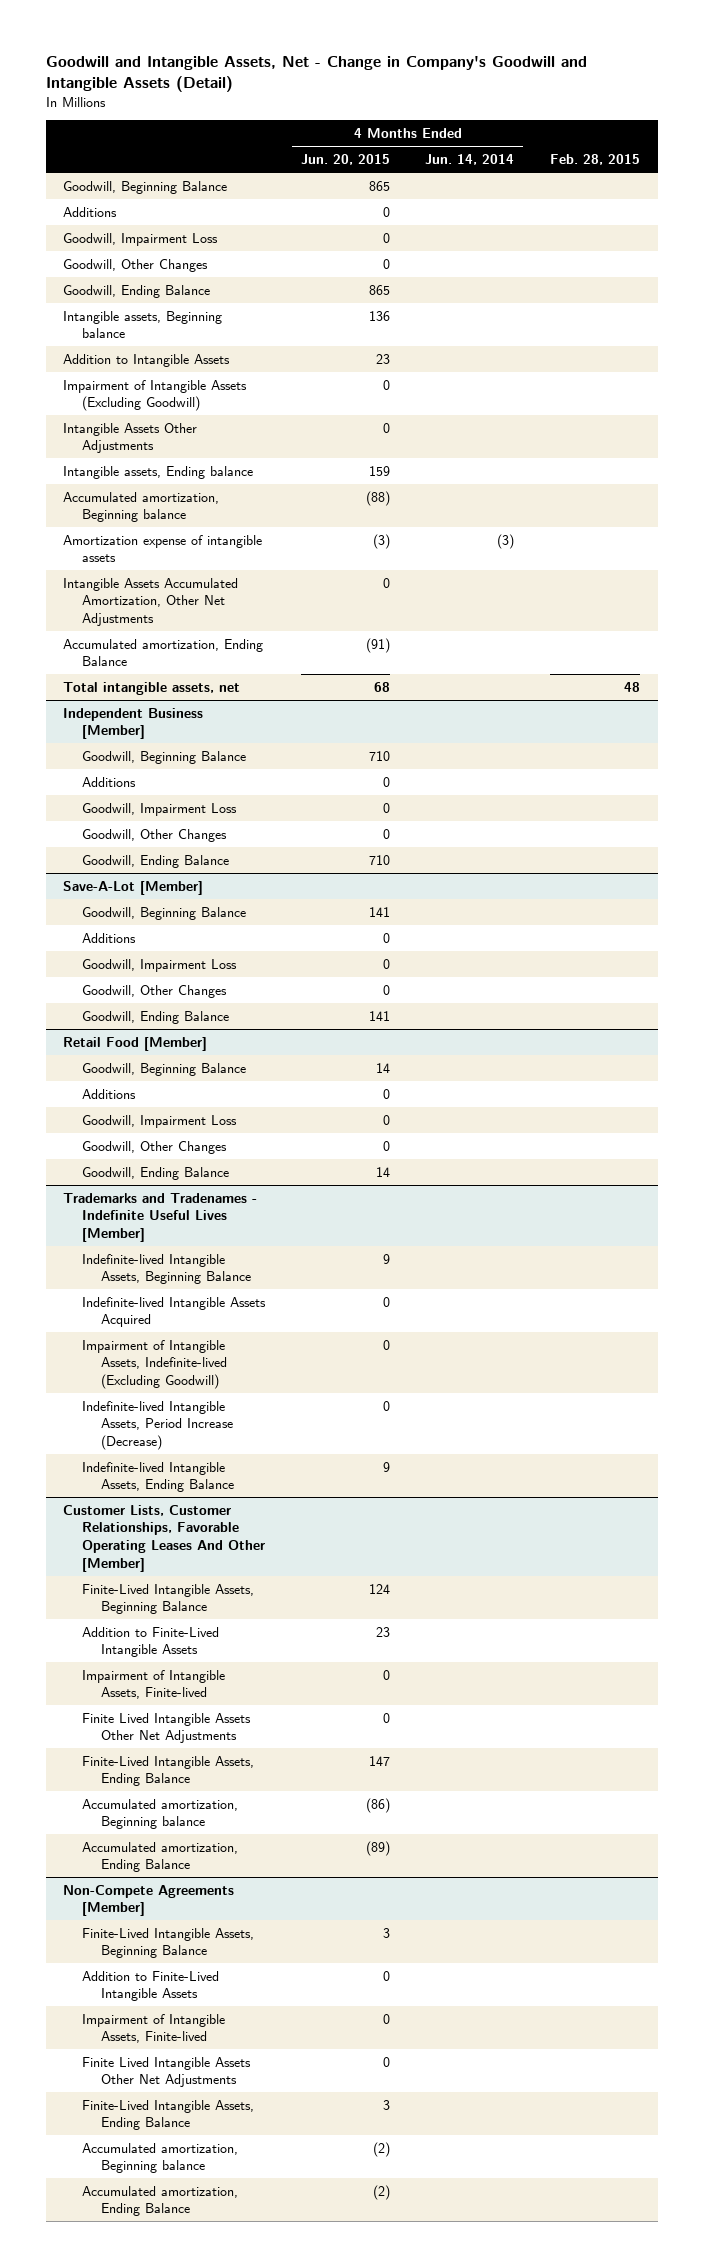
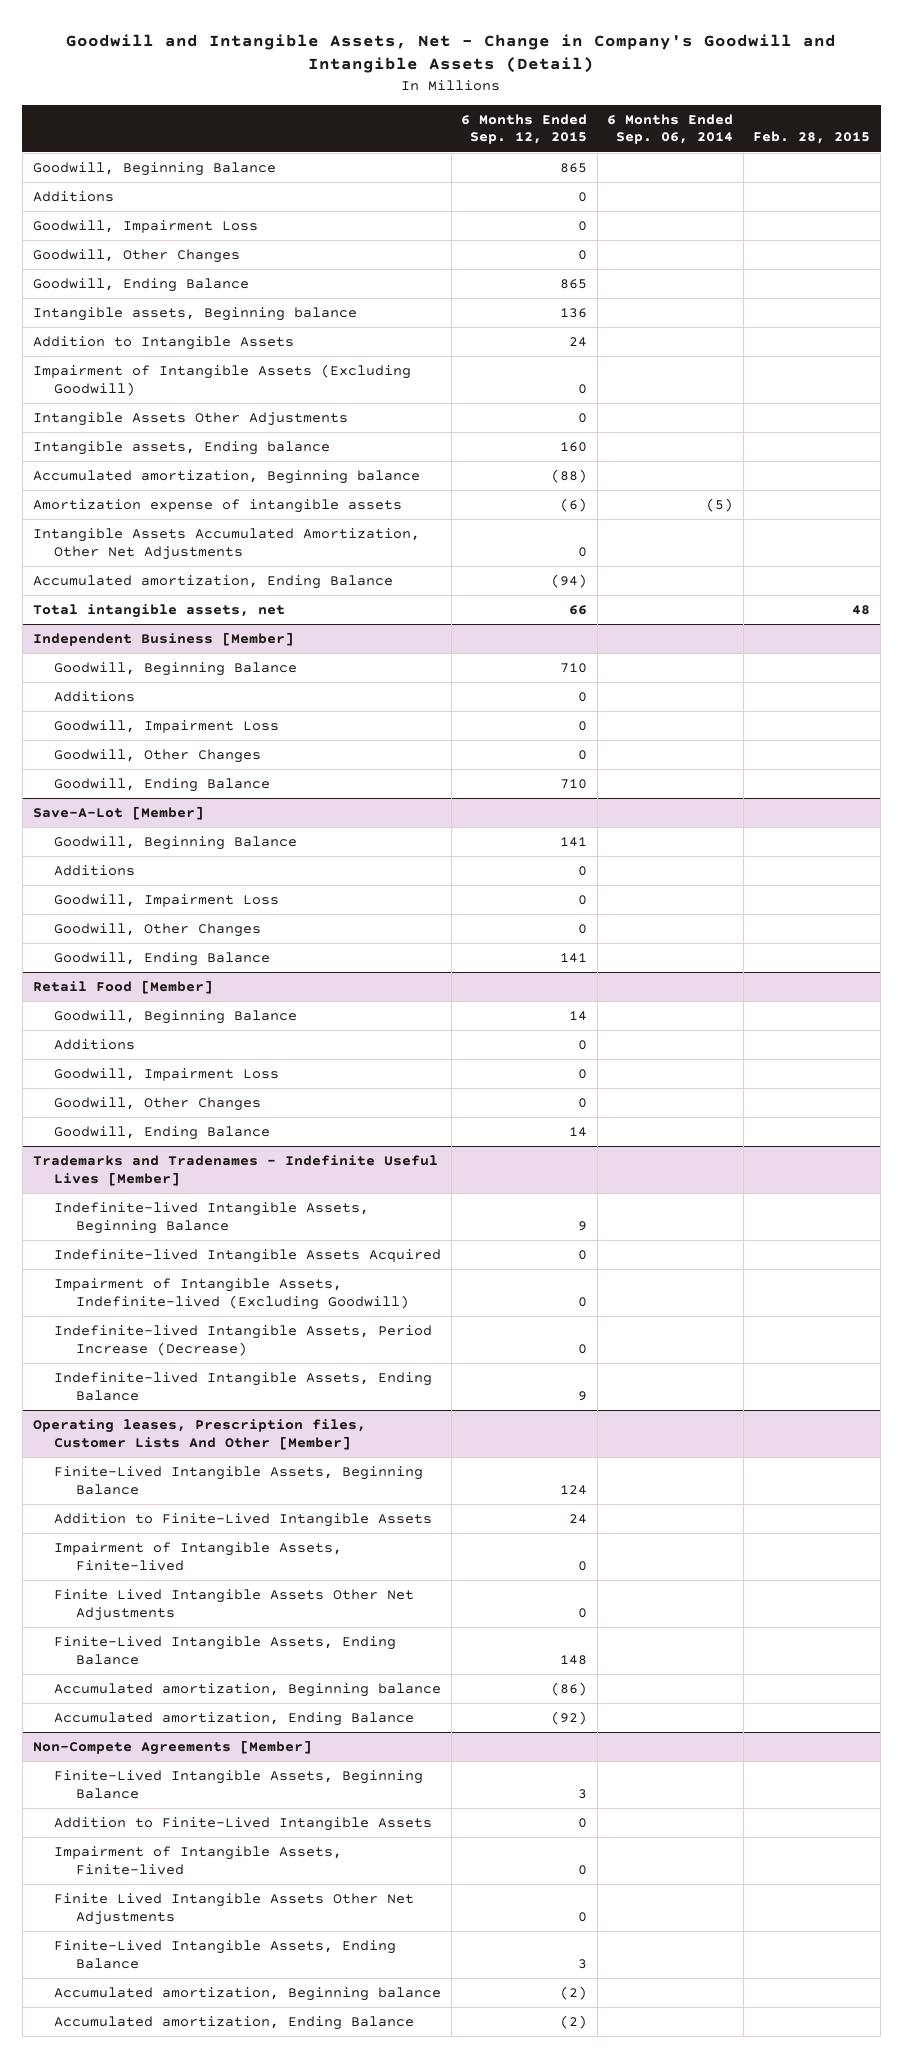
- | 4 Months Ended Jun. 20, 2015 | 4 Months Ended Jun. 14, 2014 | Feb. 28, 2015
+ | 6 Months Ended Sep. 12, 2015 | 6 Months Ended Sep. 06, 2014 | Feb. 28, 2015
- Customer Lists, Customer Relationships, Favorable Operating Leases And Other [Member]
+ Operating leases, Prescription files, Customer Lists And Other [Member]

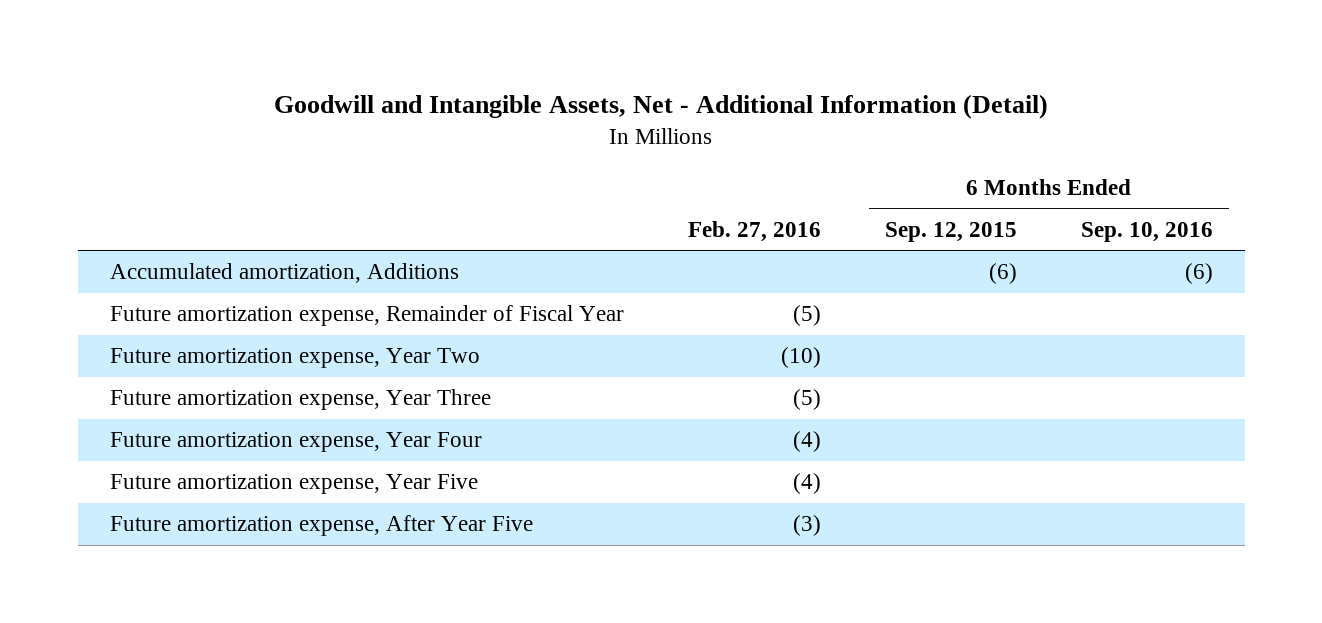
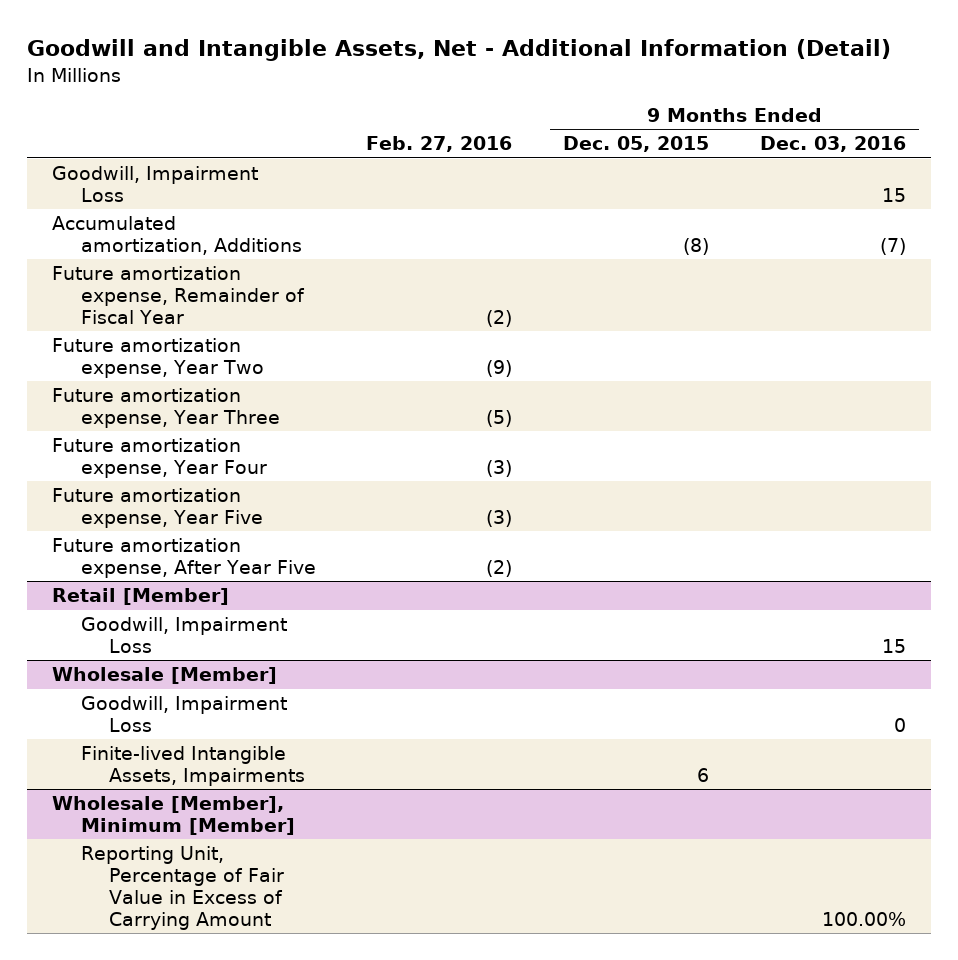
- | Feb. 27, 2016 | 6 Months Ended Sep. 12, 2015 | 6 Months Ended Sep. 10, 2016
+ | Feb. 27, 2016 | 9 Months Ended Dec. 05, 2015 | 9 Months Ended Dec. 03, 2016
+ Goodwill, Impairment Loss | | | 15
- Future amortization expense, Remainder of Fiscal Year | (5) | |
- Future amortization expense, Year Two | (10) | |
+ Future amortization expense, Remainder of Fiscal Year | (2) | |
+ Future amortization expense, Year Two | (9) | |
- Future amortization expense, Year Four | (4) | |
- Future amortization expense, Year Five | (4) | |
- Future amortization expense, After Year Five | (3) | |
+ Future amortization expense, Year Four | (3) | |
+ Future amortization expense, Year Five | (3) | |
+ Future amortization expense, After Year Five | (2) | |
+ Retail [Member]
+ Goodwill, Impairment Loss | | | 15
+ Wholesale [Member]
+ Goodwill, Impairment Loss | | | 0
+ Finite-lived Intangible Assets, Impairments | | 6 |
+ Wholesale [Member], Minimum [Member]
+ Reporting Unit, Percentage of Fair Value in Excess of Carrying Amount | | | 100.00%

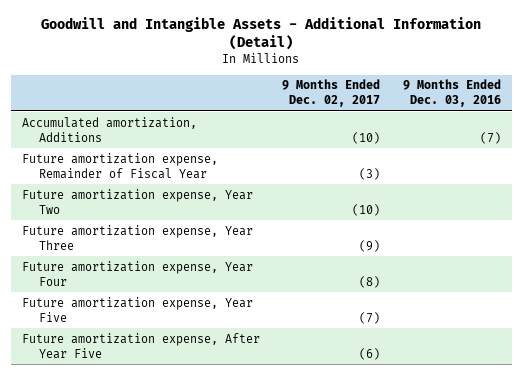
- Goodwill and Intangible Assets, Net - Additional Information (Detail)
+ Goodwill and Intangible Assets - Additional Information (Detail)
- | Feb. 27, 2016 | 9 Months Ended Dec. 05, 2015 | 9 Months Ended Dec. 03, 2016
+ | 9 Months Ended Dec. 02, 2017 | 9 Months Ended Dec. 03, 2016
- Goodwill, Impairment Loss | | | 15
- Retail [Member]
- Goodwill, Impairment Loss | | | 15
- Wholesale [Member]
- Goodwill, Impairment Loss | | | 0
- Finite-lived Intangible Assets, Impairments | | 6 |
- Wholesale [Member], Minimum [Member]
- Reporting Unit, Percentage of Fair Value in Excess of Carrying Amount | | | 100.00%

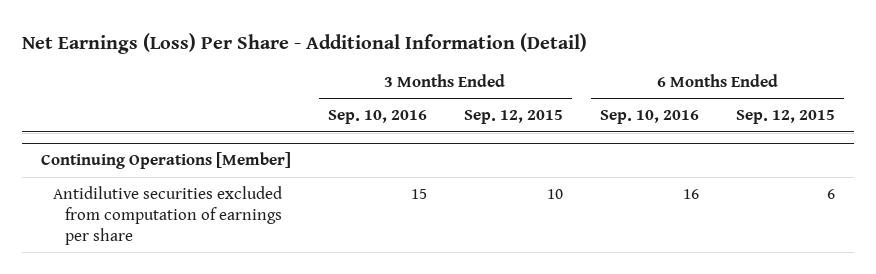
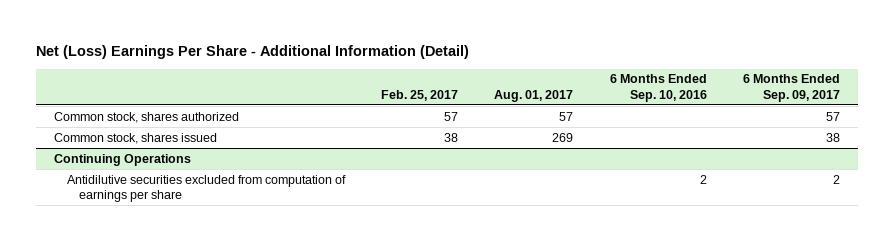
- Net Earnings (Loss) Per Share - Additional Information (Detail)
+ Net (Loss) Earnings Per Share - Additional Information (Detail)
- | 3 Months Ended Sep. 10, 2016 | 3 Months Ended Sep. 12, 2015 | 6 Months Ended Sep. 10, 2016 | 6 Months Ended Sep. 12, 2015
+ | Feb. 25, 2017 | Aug. 01, 2017 | 6 Months Ended Sep. 10, 2016 | 6 Months Ended Sep. 09, 2017
- Continuing Operations [Member]
- Antidilutive securities excluded from computation of earnings per share | 15 | 10 | 16 | 6
+ Common stock, shares authorized | 57 | 57 | | 57
+ Common stock, shares issued | 38 | 269 | | 38
+ Continuing Operations
+ Antidilutive securities excluded from computation of earnings per share | | | 2 | 2

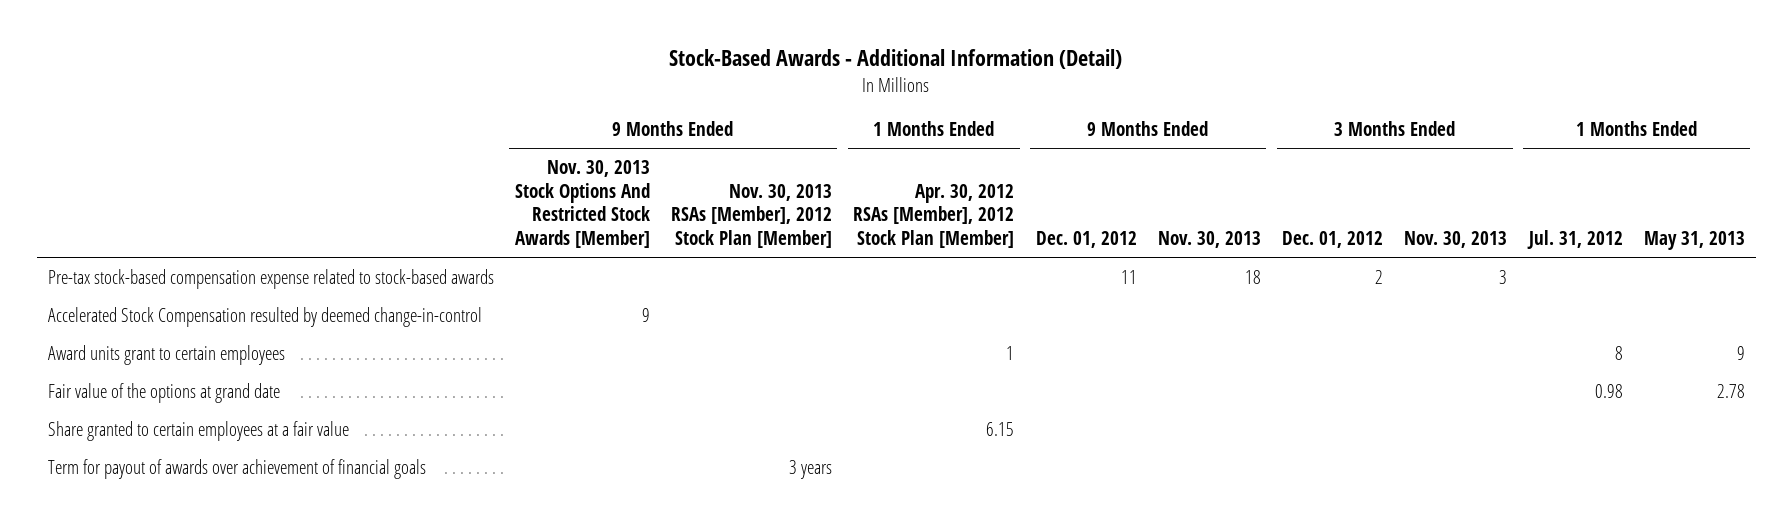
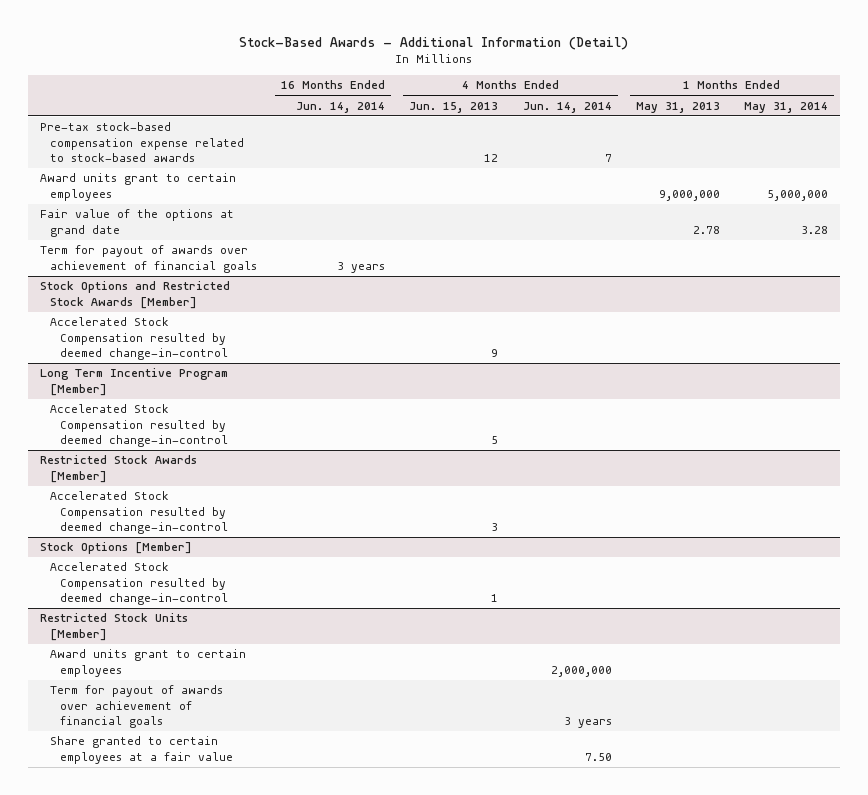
- | 9 Months Ended Nov. 30, 2013 Stock Options And Restricted Stock Awards [Member] | 9 Months Ended Nov. 30, 2013 RSAs [Member], 2012 Stock Plan [Member] | 1 Months Ended Apr. 30, 2012 RSAs [Member], 2012 Stock Plan [Member] | 9 Months Ended Dec. 01, 2012 | 9 Months Ended Nov. 30, 2013 | 3 Months Ended Dec. 01, 2012 | 3 Months Ended Nov. 30, 2013 | 1 Months Ended Jul. 31, 2012 | 1 Months Ended May 31, 2013
+ | 16 Months Ended Jun. 14, 2014 | 4 Months Ended Jun. 15, 2013 | 4 Months Ended Jun. 14, 2014 | 1 Months Ended May 31, 2013 | 1 Months Ended May 31, 2014
- Accelerated Stock Compensation resulted by deemed change-in-control | 9 | | | | | | | |
- Award units grant to certain employees | | | 1 | | | | | 8 | 9
+ Award units grant to certain employees | | | | 9,000,000 | 5,000,000
- Share granted to certain employees at a fair value | | | 6.15 | | | | | |
+ Stock Options and Restricted Stock Awards [Member]
+ Accelerated Stock Compensation resulted by deemed change-in-control | | 9 | | |
+ Long Term Incentive Program [Member]
+ Accelerated Stock Compensation resulted by deemed change-in-control | | 5 | | |
+ Restricted Stock Awards [Member]
+ Accelerated Stock Compensation resulted by deemed change-in-control | | 3 | | |
+ Stock Options [Member]
+ Accelerated Stock Compensation resulted by deemed change-in-control | | 1 | | |
+ Restricted Stock Units [Member]
+ Award units grant to certain employees | | | 2,000,000 | |
+ Term for payout of awards over achievement of financial goals | | | 3 years | |
+ Share granted to certain employees at a fair value | | | 7.50 | |

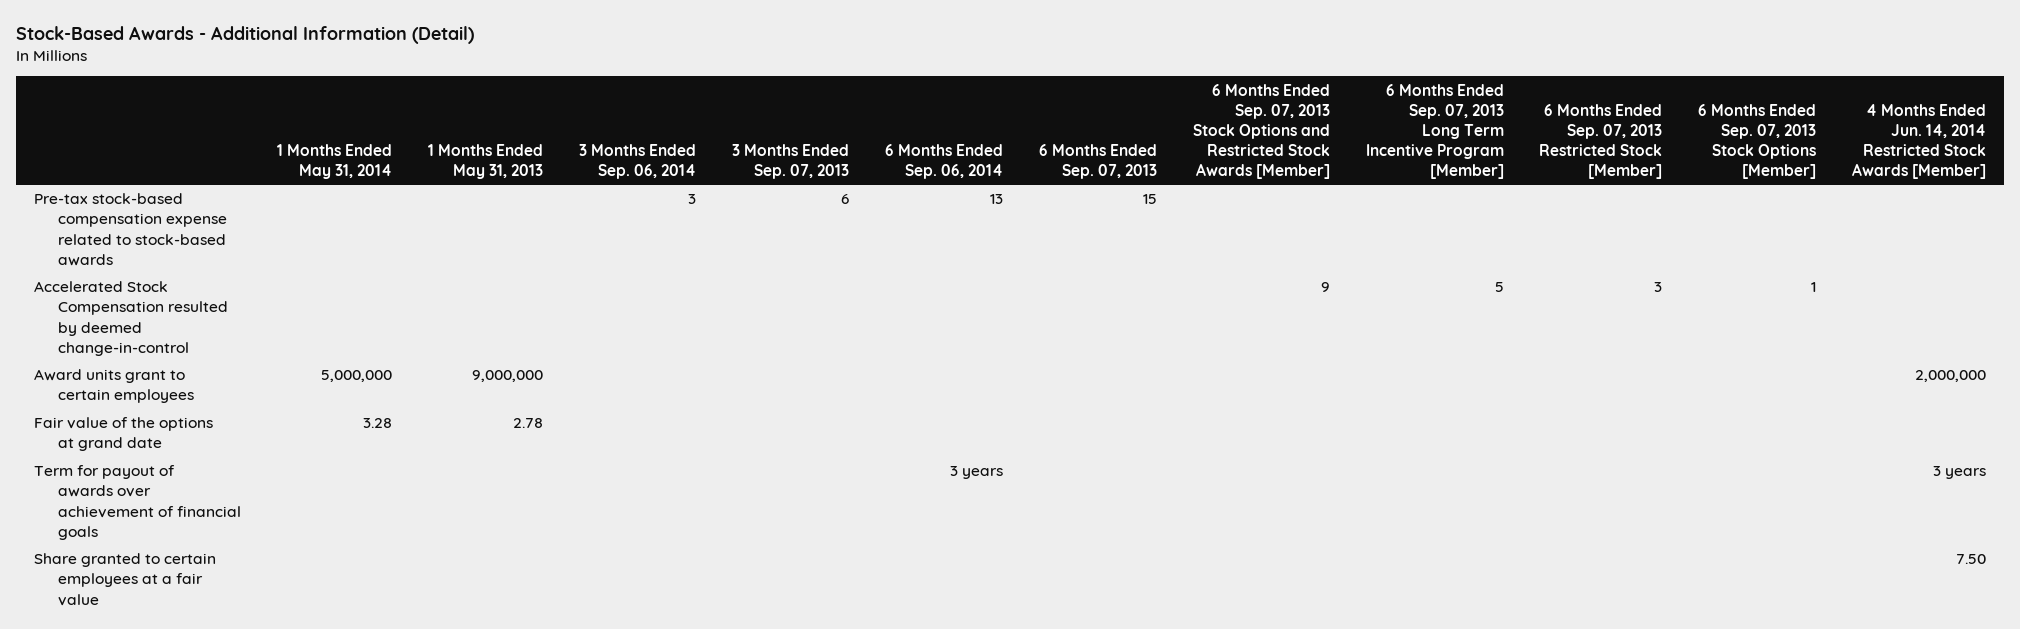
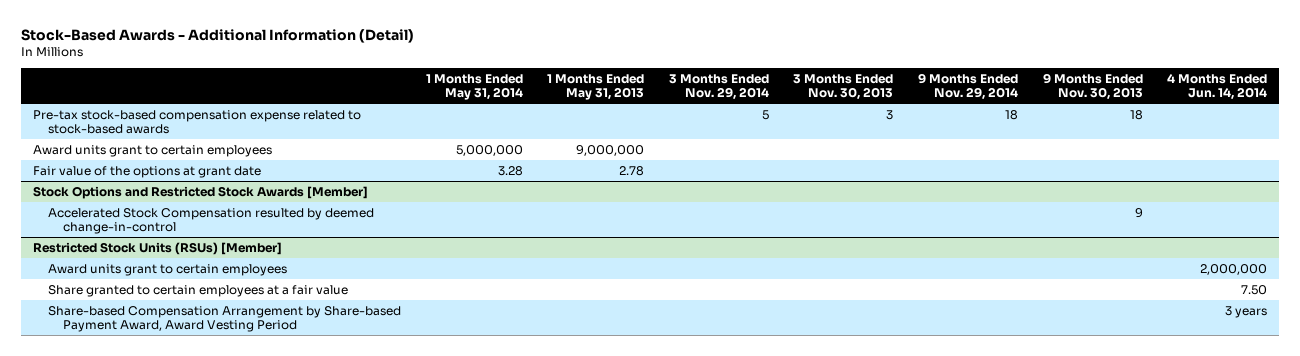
- | 1 Months Ended May 31, 2014 | 1 Months Ended May 31, 2013 | 3 Months Ended Sep. 06, 2014 | 3 Months Ended Sep. 07, 2013 | 6 Months Ended Sep. 06, 2014 | 6 Months Ended Sep. 07, 2013 | 6 Months Ended Sep. 07, 2013 Stock Options and Restricted Stock Awards [Member] | 6 Months Ended Sep. 07, 2013 Long Term Incentive Program [Member] | 6 Months Ended Sep. 07, 2013 Restricted Stock [Member] | 6 Months Ended Sep. 07, 2013 Stock Options [Member] | 4 Months Ended Jun. 14, 2014 Restricted Stock Awards [Member]
+ | 1 Months Ended May 31, 2014 | 1 Months Ended May 31, 2013 | 3 Months Ended Nov. 29, 2014 | 3 Months Ended Nov. 30, 2013 | 9 Months Ended Nov. 29, 2014 | 9 Months Ended Nov. 30, 2013 | 4 Months Ended Jun. 14, 2014
- Accelerated Stock Compensation resulted by deemed change-in-control | | | | | | | 9 | 5 | 3 | 1 |
- Fair value of the options at grand date | 3.28 | 2.78 | | | | | | | | |
- Term for payout of awards over achievement of financial goals | | | | | 3 years | | | | | | 3 years
- Share granted to certain employees at a fair value | | | | | | | | | | | 7.50
+ Fair value of the options at grant date | 3.28 | 2.78 | | | | |
+ Stock Options and Restricted Stock Awards [Member]
+ Accelerated Stock Compensation resulted by deemed change-in-control | | | | | | 9 |
+ Restricted Stock Units (RSUs) [Member]
+ Award units grant to certain employees | | | | | | | 2,000,000
+ Share granted to certain employees at a fair value | | | | | | | 7.50
+ Share-based Compensation Arrangement by Share-based Payment Award, Award Vesting Period | | | | | | | 3 years

